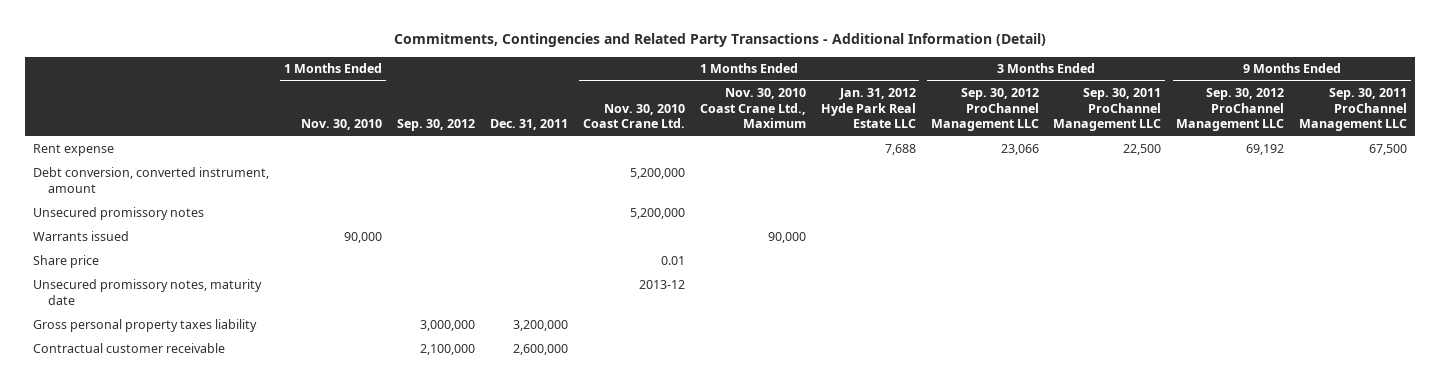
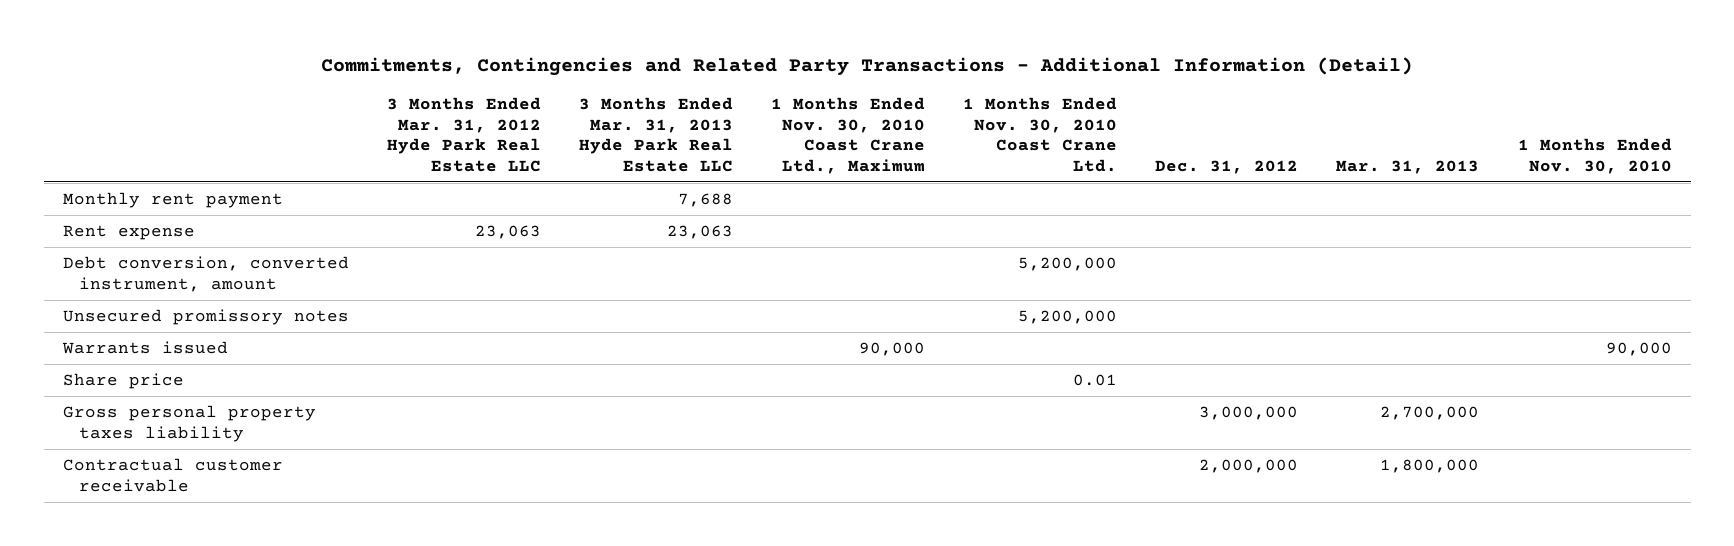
- | 1 Months Ended Nov. 30, 2010 | Sep. 30, 2012 | Dec. 31, 2011 | 1 Months Ended Nov. 30, 2010 Coast Crane Ltd. | 1 Months Ended Nov. 30, 2010 Coast Crane Ltd., Maximum | 1 Months Ended Jan. 31, 2012 Hyde Park Real Estate LLC | 3 Months Ended Sep. 30, 2012 ProChannel Management LLC | 3 Months Ended Sep. 30, 2011 ProChannel Management LLC | 9 Months Ended Sep. 30, 2012 ProChannel Management LLC | 9 Months Ended Sep. 30, 2011 ProChannel Management LLC
+ | 3 Months Ended Mar. 31, 2012 Hyde Park Real Estate LLC | 3 Months Ended Mar. 31, 2013 Hyde Park Real Estate LLC | 1 Months Ended Nov. 30, 2010 Coast Crane Ltd., Maximum | 1 Months Ended Nov. 30, 2010 Coast Crane Ltd. | Dec. 31, 2012 | Mar. 31, 2013 | 1 Months Ended Nov. 30, 2010
+ Monthly rent payment | | 7,688 | | | | |
- Unsecured promissory notes, maturity date | | | | 2013-12 | | | | | |

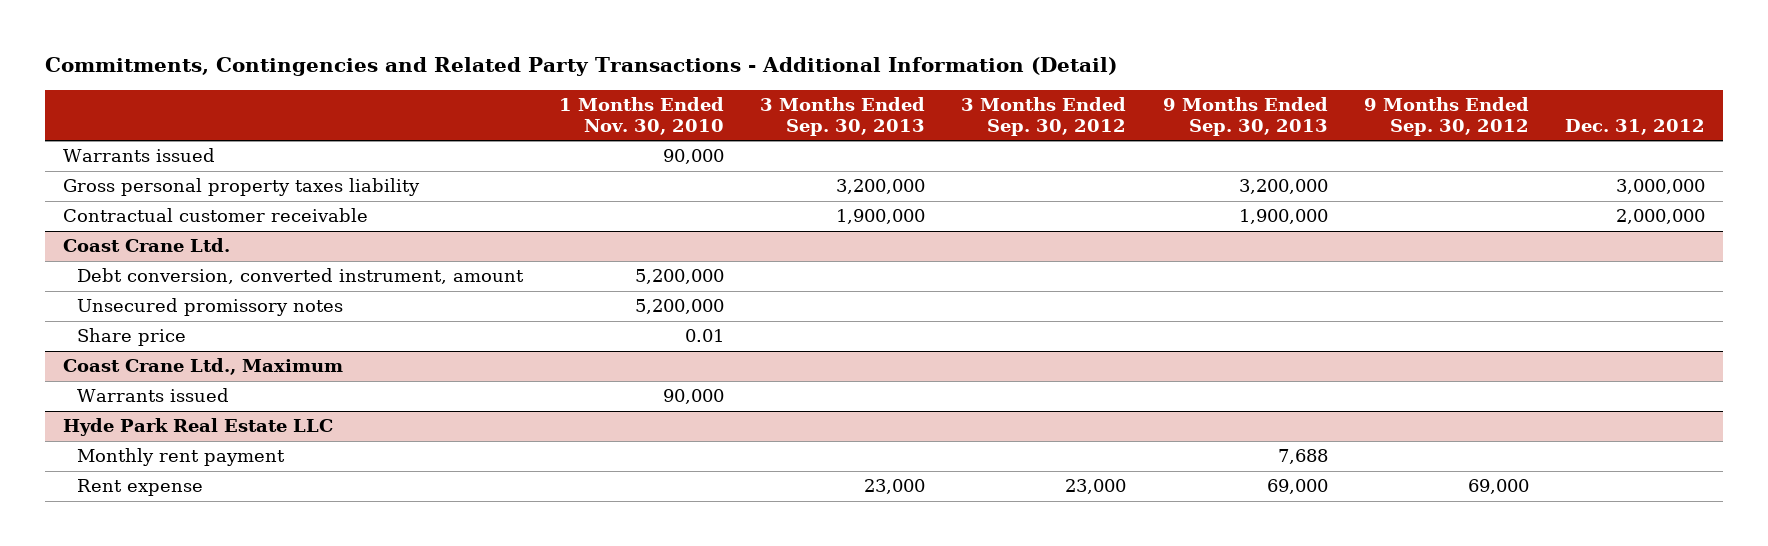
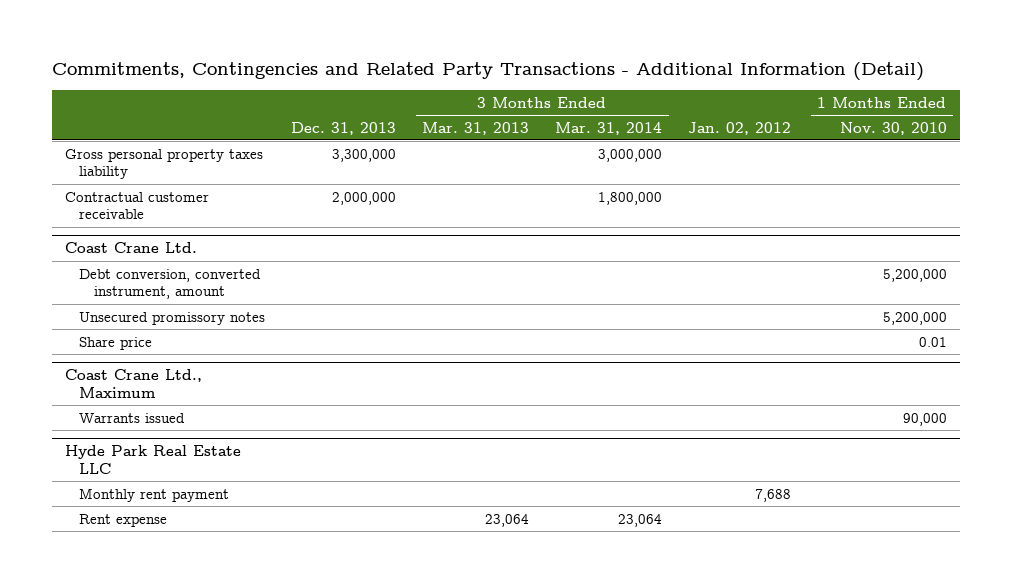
- | 1 Months Ended Nov. 30, 2010 | 3 Months Ended Sep. 30, 2013 | 3 Months Ended Sep. 30, 2012 | 9 Months Ended Sep. 30, 2013 | 9 Months Ended Sep. 30, 2012 | Dec. 31, 2012
+ | Dec. 31, 2013 | 3 Months Ended Mar. 31, 2013 | 3 Months Ended Mar. 31, 2014 | Jan. 02, 2012 | 1 Months Ended Nov. 30, 2010
- Warrants issued | 90,000 | | | | |

